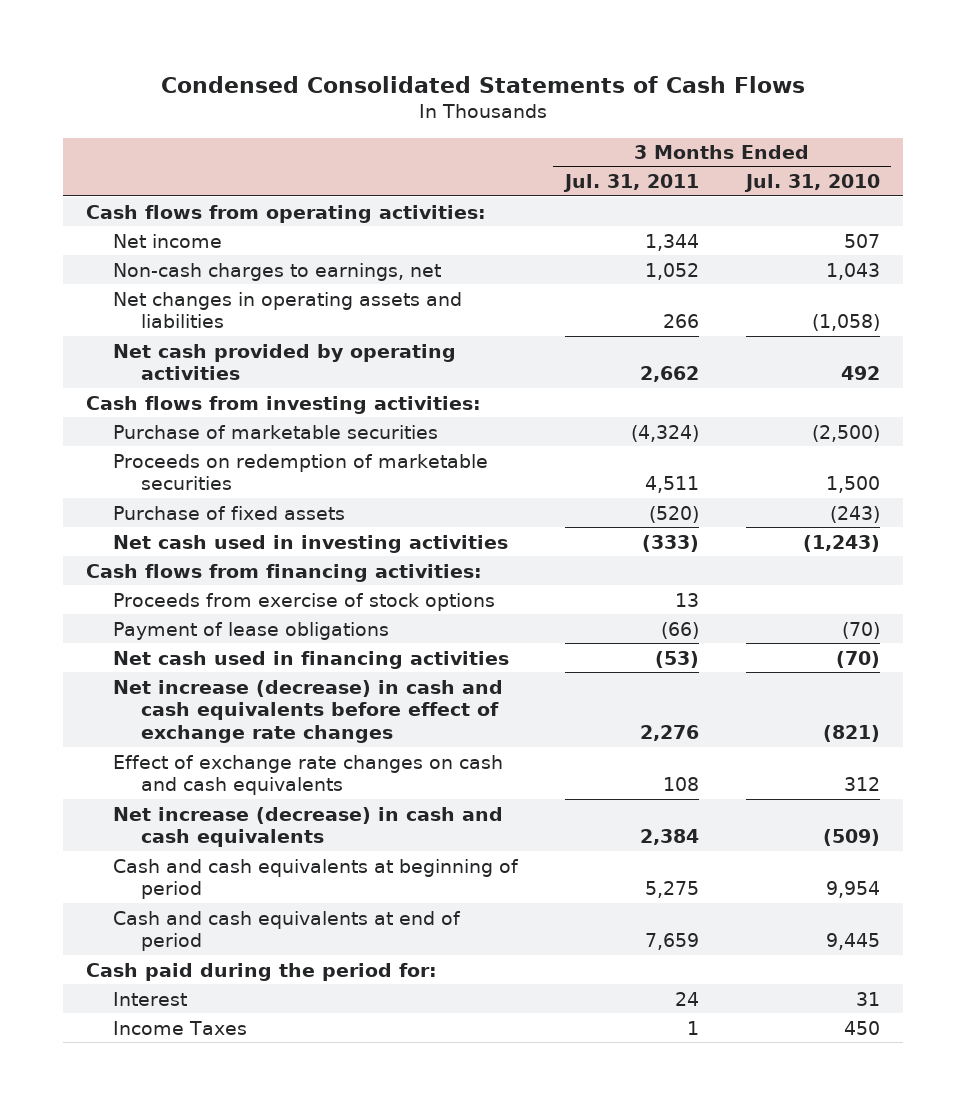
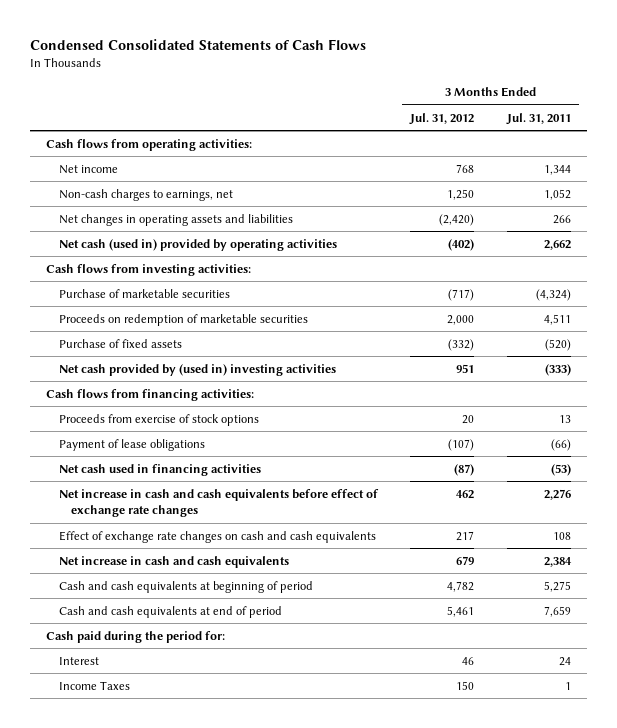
- | 3 Months Ended Jul. 31, 2011 | 3 Months Ended Jul. 31, 2010
+ | 3 Months Ended Jul. 31, 2012 | 3 Months Ended Jul. 31, 2011
- Net cash provided by operating activities | 2,662 | 492
+ Net cash (used in) provided by operating activities | (402) | 2,662
- Net cash used in investing activities | (333) | (1,243)
+ Net cash provided by (used in) investing activities | 951 | (333)
- Net increase (decrease) in cash and cash equivalents before effect of exchange rate changes | 2,276 | (821)
+ Net increase in cash and cash equivalents before effect of exchange rate changes | 462 | 2,276
- Net increase (decrease) in cash and cash equivalents | 2,384 | (509)
+ Net increase in cash and cash equivalents | 679 | 2,384

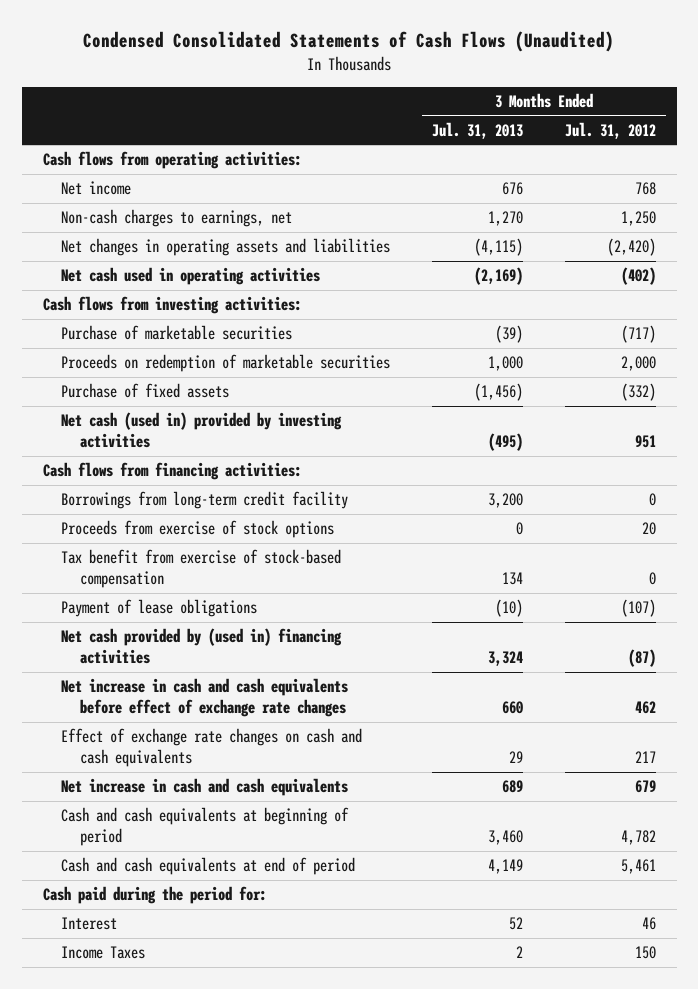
- Condensed Consolidated Statements of Cash Flows
+ Condensed Consolidated Statements of Cash Flows (Unaudited)
- | 3 Months Ended Jul. 31, 2012 | 3 Months Ended Jul. 31, 2011
+ | 3 Months Ended Jul. 31, 2013 | 3 Months Ended Jul. 31, 2012
- Net cash (used in) provided by operating activities | (402) | 2,662
+ Net cash used in operating activities | (2,169) | (402)
- Net cash provided by (used in) investing activities | 951 | (333)
+ Net cash (used in) provided by investing activities | (495) | 951
+ Borrowings from long-term credit facility | 3,200 | 0
+ Tax benefit from exercise of stock-based compensation | 134 | 0
- Net cash used in financing activities | (87) | (53)
+ Net cash provided by (used in) financing activities | 3,324 | (87)

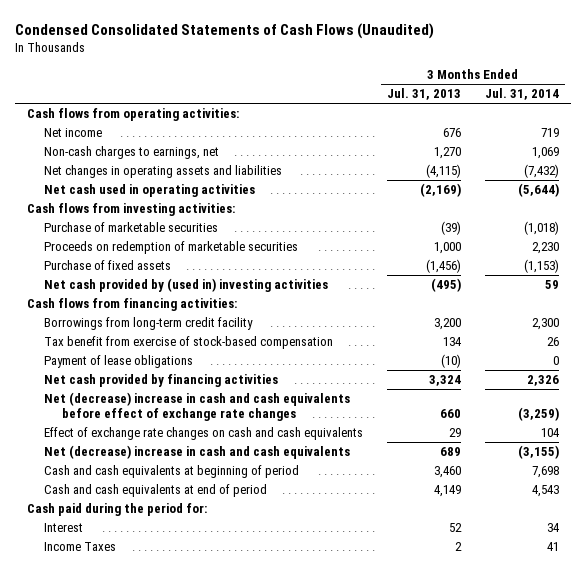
- | 3 Months Ended Jul. 31, 2013 | 3 Months Ended Jul. 31, 2012
+ | 3 Months Ended Jul. 31, 2013 | 3 Months Ended Jul. 31, 2014
- Net cash (used in) provided by investing activities | (495) | 951
+ Net cash provided by (used in) investing activities | (495) | 59
- Proceeds from exercise of stock options | 0 | 20
- Net cash provided by (used in) financing activities | 3,324 | (87)
- Net increase in cash and cash equivalents before effect of exchange rate changes | 660 | 462
+ Net cash provided by financing activities | 3,324 | 2,326
+ Net (decrease) increase in cash and cash equivalents before effect of exchange rate changes | 660 | (3,259)
- Net increase in cash and cash equivalents | 689 | 679
+ Net (decrease) increase in cash and cash equivalents | 689 | (3,155)

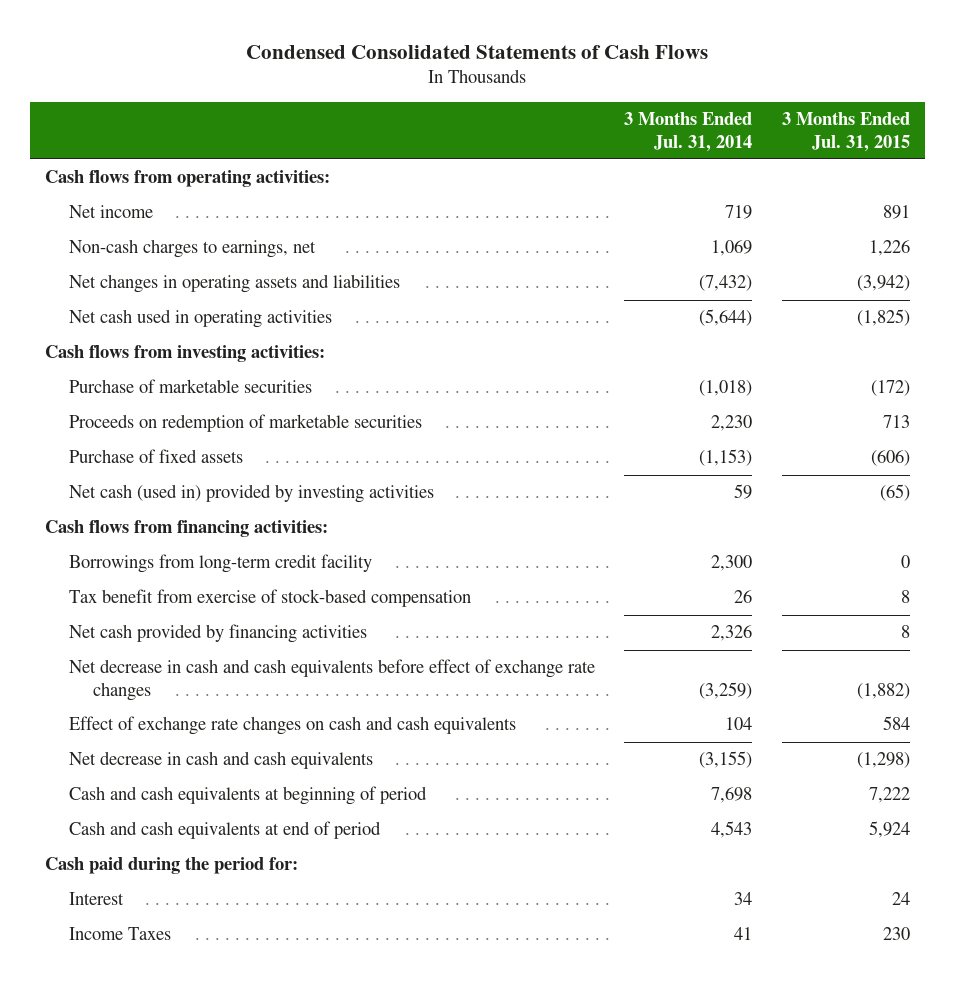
- Condensed Consolidated Statements of Cash Flows (Unaudited)
+ Condensed Consolidated Statements of Cash Flows
- | 3 Months Ended Jul. 31, 2013 | 3 Months Ended Jul. 31, 2014
+ | 3 Months Ended Jul. 31, 2014 | 3 Months Ended Jul. 31, 2015
- Net cash provided by (used in) investing activities | (495) | 59
+ Net cash (used in) provided by investing activities | 59 | (65)
- Payment of lease obligations | (10) | 0
- Net (decrease) increase in cash and cash equivalents before effect of exchange rate changes | 660 | (3,259)
+ Net decrease in cash and cash equivalents before effect of exchange rate changes | (3,259) | (1,882)
- Net (decrease) increase in cash and cash equivalents | 689 | (3,155)
+ Net decrease in cash and cash equivalents | (3,155) | (1,298)

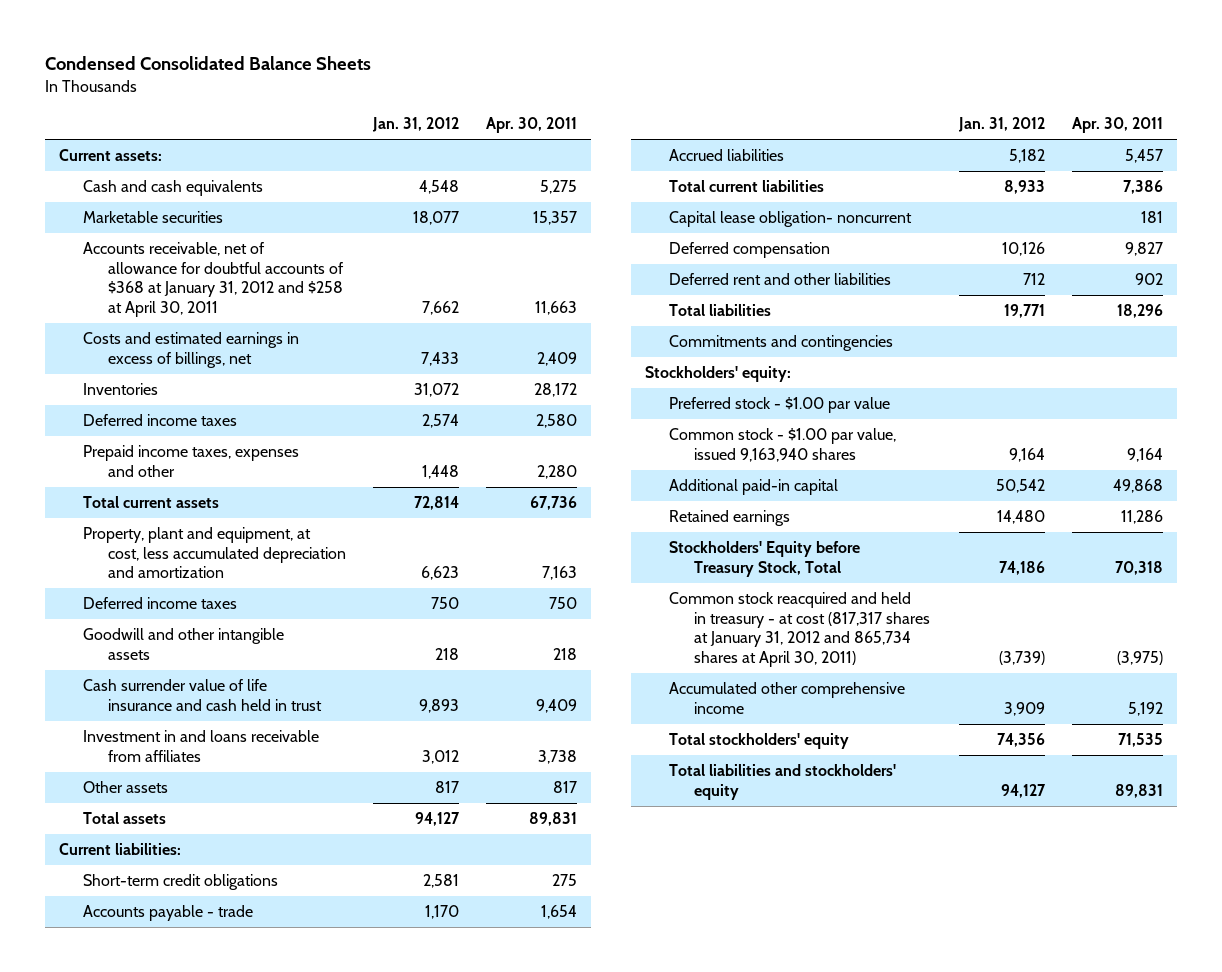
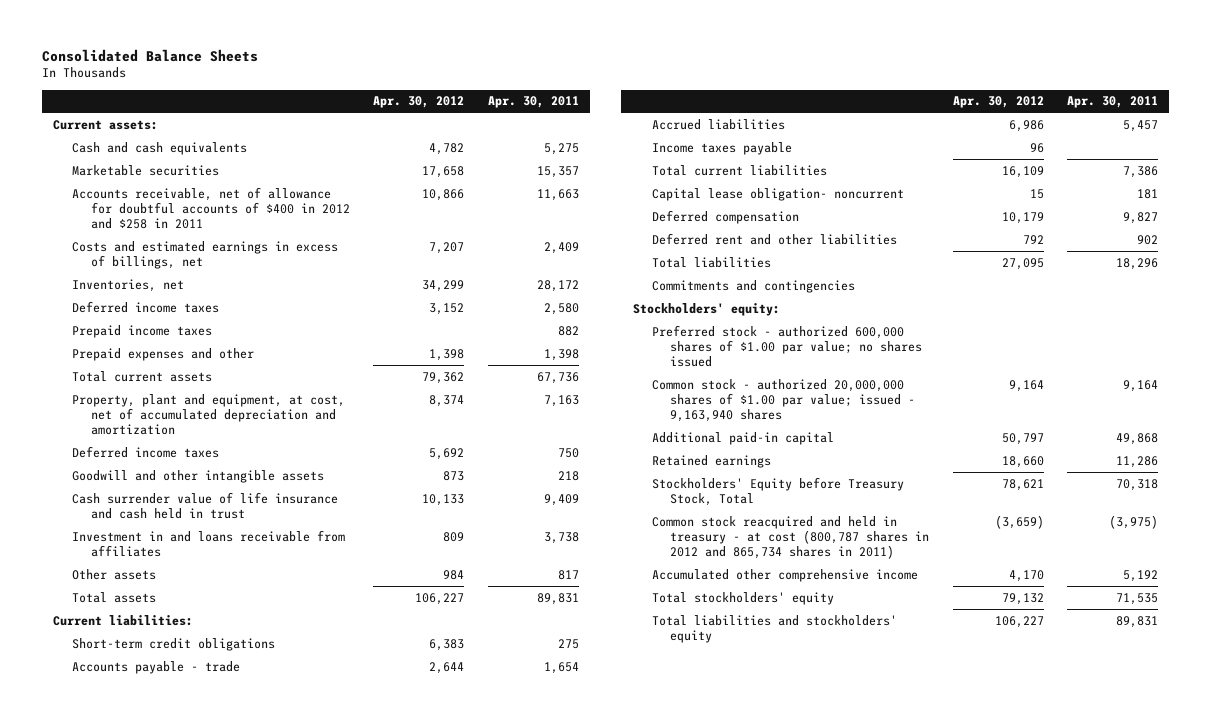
- Condensed Consolidated Balance Sheets
+ Consolidated Balance Sheets
- | Jan. 31, 2012 | Apr. 30, 2011
+ | Apr. 30, 2012 | Apr. 30, 2011
- Accounts receivable, net of allowance for doubtful accounts of $368 at January 31, 2012 and $258 at April 30, 2011 | 7,662 | 11,663
+ Accounts receivable, net of allowance for doubtful accounts of $400 in 2012 and $258 in 2011 | 10,866 | 11,663
- Inventories | 31,072 | 28,172
+ Inventories, net | 34,299 | 28,172
- Prepaid income taxes, expenses and other | 1,448 | 2,280
+ Prepaid income taxes | | 882
+ Prepaid expenses and other | 1,398 | 1,398
- Property, plant and equipment, at cost, less accumulated depreciation and amortization | 6,623 | 7,163
+ Property, plant and equipment, at cost, net of accumulated depreciation and amortization | 8,374 | 7,163
+ Income taxes payable | 96 |
- Preferred stock - $1.00 par value
- Common stock - $1.00 par value, issued 9,163,940 shares | 9,164 | 9,164
+ Preferred stock - authorized 600,000 shares of $1.00 par value; no shares issued
+ Common stock - authorized 20,000,000 shares of $1.00 par value; issued - 9,163,940 shares | 9,164 | 9,164
- Common stock reacquired and held in treasury - at cost (817,317 shares at January 31, 2012 and 865,734 shares at April 30, 2011) | (3,739) | (3,975)
+ Common stock reacquired and held in treasury - at cost (800,787 shares in 2012 and 865,734 shares in 2011) | (3,659) | (3,975)

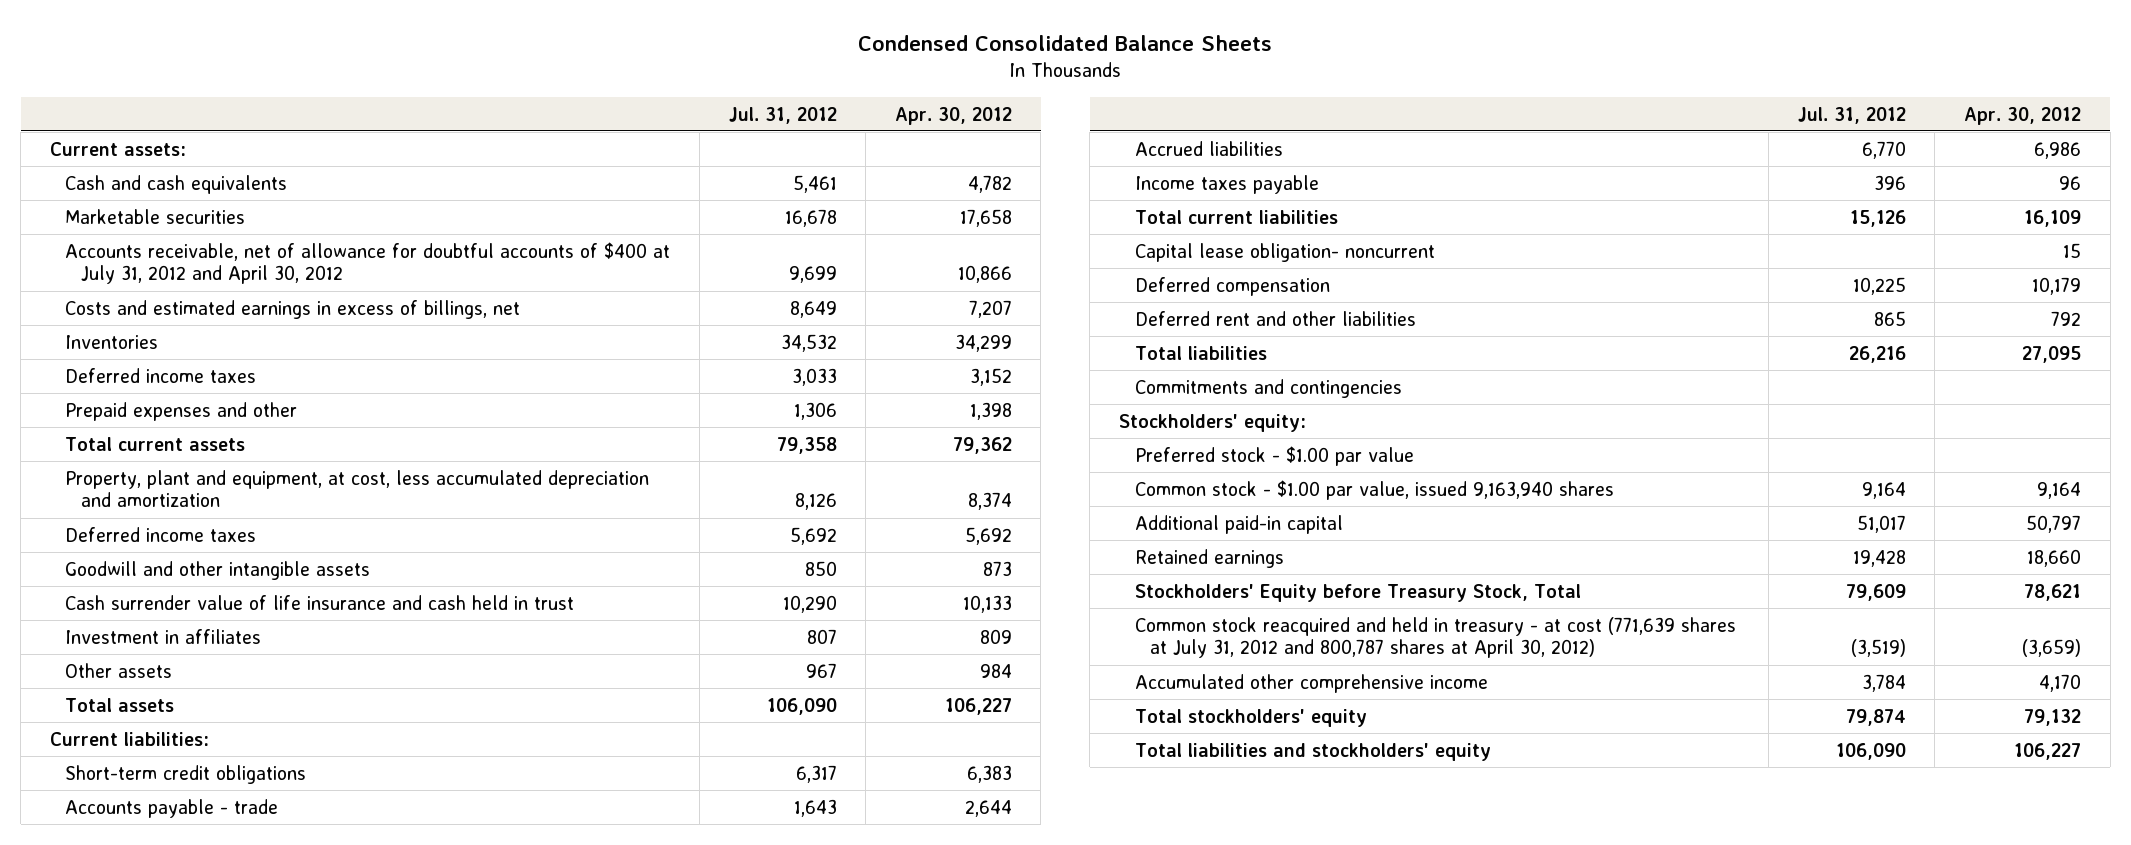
- Consolidated Balance Sheets
+ Condensed Consolidated Balance Sheets
- | Apr. 30, 2012 | Apr. 30, 2011
+ | Jul. 31, 2012 | Apr. 30, 2012
- Accounts receivable, net of allowance for doubtful accounts of $400 in 2012 and $258 in 2011 | 10,866 | 11,663
+ Accounts receivable, net of allowance for doubtful accounts of $400 at July 31, 2012 and April 30, 2012 | 9,699 | 10,866
- Inventories, net | 34,299 | 28,172
+ Inventories | 34,532 | 34,299
- Prepaid income taxes | | 882
- Property, plant and equipment, at cost, net of accumulated depreciation and amortization | 8,374 | 7,163
+ Property, plant and equipment, at cost, less accumulated depreciation and amortization | 8,126 | 8,374
- Investment in and loans receivable from affiliates | 809 | 3,738
+ Investment in affiliates | 807 | 809
- Preferred stock - authorized 600,000 shares of $1.00 par value; no shares issued
- Common stock - authorized 20,000,000 shares of $1.00 par value; issued - 9,163,940 shares | 9,164 | 9,164
+ Preferred stock - $1.00 par value
+ Common stock - $1.00 par value, issued 9,163,940 shares | 9,164 | 9,164
- Common stock reacquired and held in treasury - at cost (800,787 shares in 2012 and 865,734 shares in 2011) | (3,659) | (3,975)
+ Common stock reacquired and held in treasury - at cost (771,639 shares at July 31, 2012 and 800,787 shares at April 30, 2012) | (3,519) | (3,659)

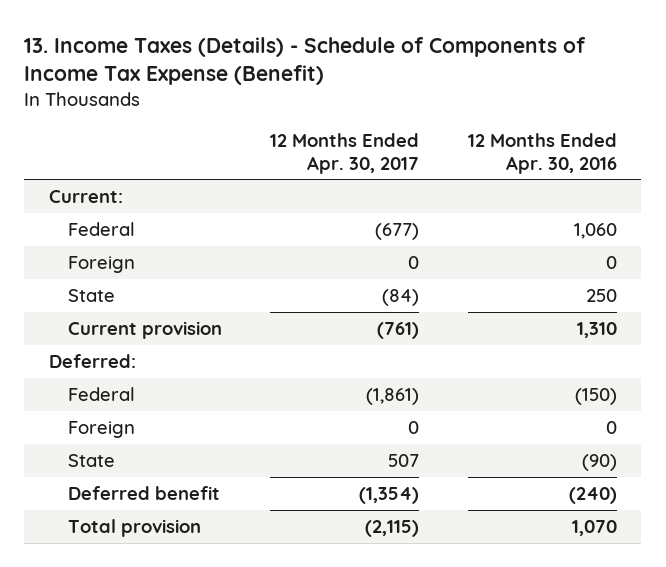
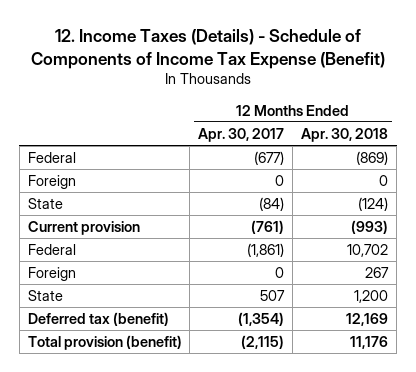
- 13. Income Taxes (Details) - Schedule of Components of Income Tax Expense (Benefit)
+ 12. Income Taxes (Details) - Schedule of Components of Income Tax Expense (Benefit)
- | 12 Months Ended Apr. 30, 2017 | 12 Months Ended Apr. 30, 2016
+ | 12 Months Ended Apr. 30, 2017 | 12 Months Ended Apr. 30, 2018
- Current:
- Deferred:
- Deferred benefit | (1,354) | (240)
- Total provision | (2,115) | 1,070
+ Deferred tax (benefit) | (1,354) | 12,169
+ Total provision (benefit) | (2,115) | 11,176

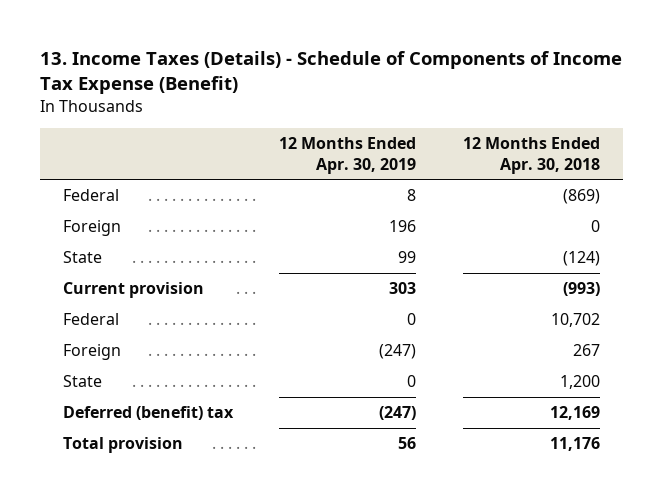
- 12. Income Taxes (Details) - Schedule of Components of Income Tax Expense (Benefit)
+ 13. Income Taxes (Details) - Schedule of Components of Income Tax Expense (Benefit)
- | 12 Months Ended Apr. 30, 2017 | 12 Months Ended Apr. 30, 2018
+ | 12 Months Ended Apr. 30, 2019 | 12 Months Ended Apr. 30, 2018
- Deferred tax (benefit) | (1,354) | 12,169
- Total provision (benefit) | (2,115) | 11,176
+ Deferred (benefit) tax | (247) | 12,169
+ Total provision | 56 | 11,176

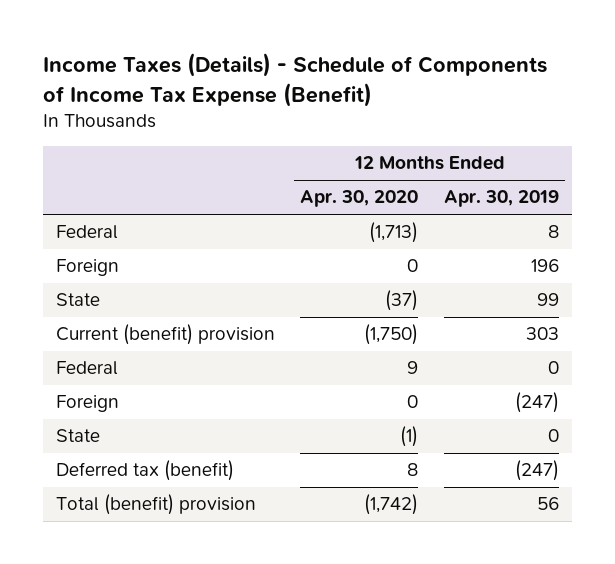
- 13. Income Taxes (Details) - Schedule of Components of Income Tax Expense (Benefit)
+ Income Taxes (Details) - Schedule of Components of Income Tax Expense (Benefit)
- | 12 Months Ended Apr. 30, 2019 | 12 Months Ended Apr. 30, 2018
+ | 12 Months Ended Apr. 30, 2020 | 12 Months Ended Apr. 30, 2019
- Current provision | 303 | (993)
+ Current (benefit) provision | (1,750) | 303
- Deferred (benefit) tax | (247) | 12,169
- Total provision | 56 | 11,176
+ Deferred tax (benefit) | 8 | (247)
+ Total (benefit) provision | (1,742) | 56

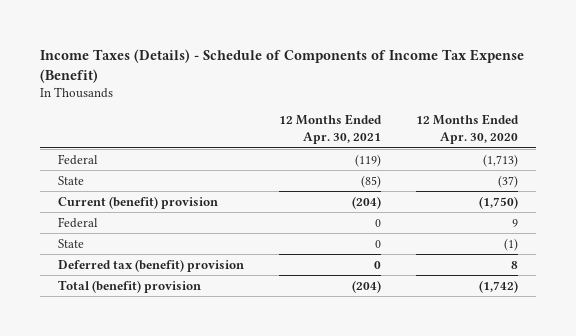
- | 12 Months Ended Apr. 30, 2020 | 12 Months Ended Apr. 30, 2019
+ | 12 Months Ended Apr. 30, 2021 | 12 Months Ended Apr. 30, 2020
- Foreign | 0 | 196
- Foreign | 0 | (247)
- Deferred tax (benefit) | 8 | (247)
+ Deferred tax (benefit) provision | 0 | 8

